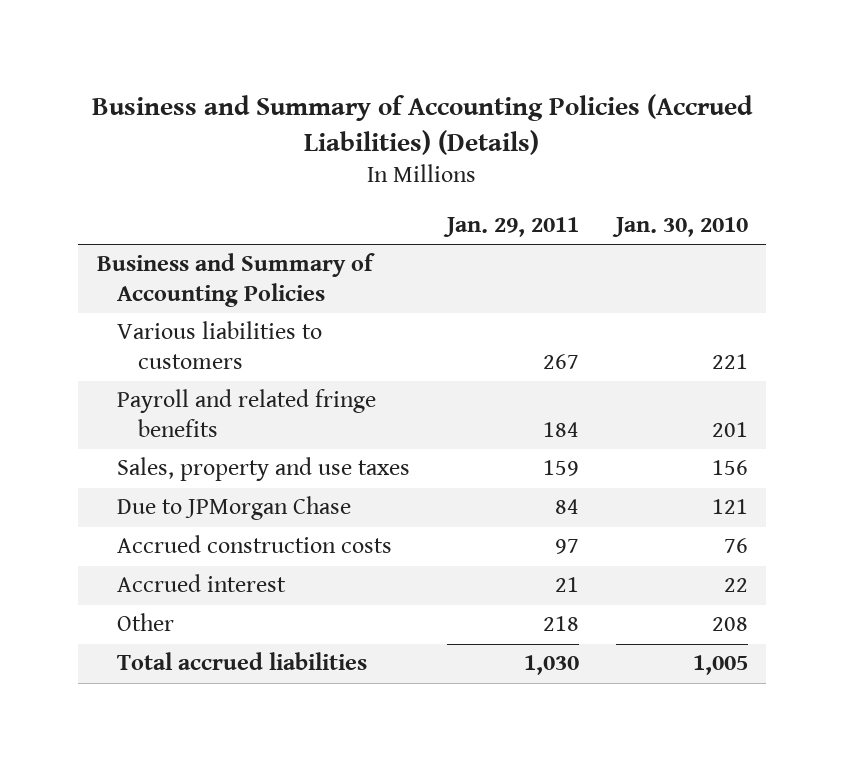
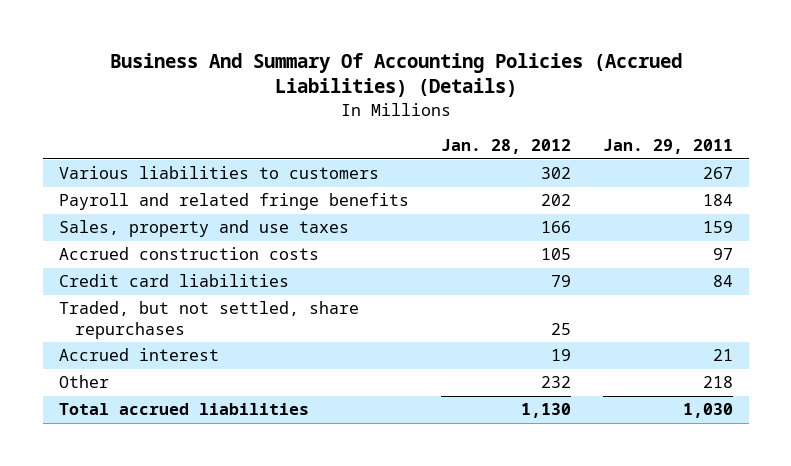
- Business and Summary of Accounting Policies (Accrued Liabilities) (Details)
+ Business And Summary Of Accounting Policies (Accrued Liabilities) (Details)
- | Jan. 29, 2011 | Jan. 30, 2010
+ | Jan. 28, 2012 | Jan. 29, 2011
- Business and Summary of Accounting Policies
- Due to JPMorgan Chase | 84 | 121
+ Credit card liabilities | 79 | 84
+ Traded, but not settled, share repurchases | 25 |

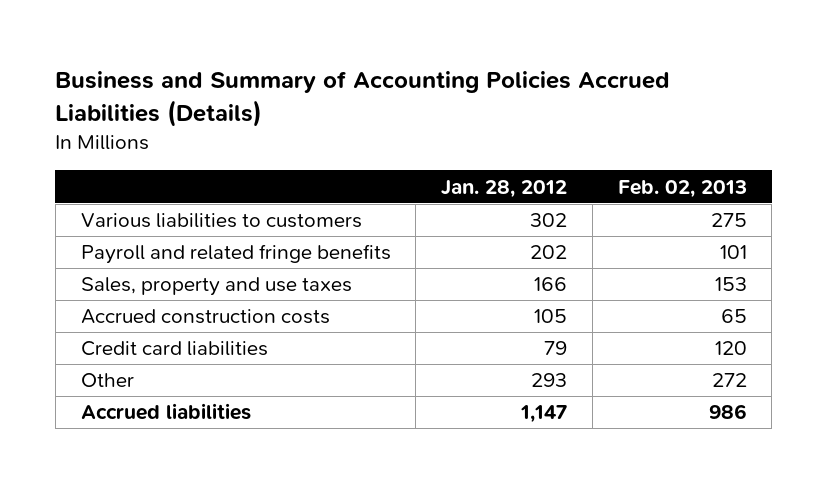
- Business And Summary Of Accounting Policies (Accrued Liabilities) (Details)
+ Business and Summary of Accounting Policies Accrued Liabilities (Details)
- | Jan. 28, 2012 | Jan. 29, 2011
+ | Jan. 28, 2012 | Feb. 02, 2013
- Traded, but not settled, share repurchases | 25 |
- Accrued interest | 19 | 21
- Other | 232 | 218
- Total accrued liabilities | 1,130 | 1,030
+ Other | 293 | 272
+ Accrued liabilities | 1,147 | 986

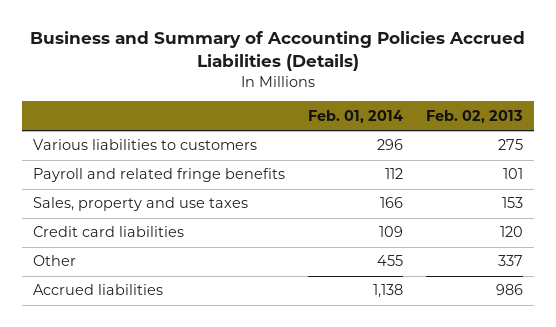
- | Jan. 28, 2012 | Feb. 02, 2013
+ | Feb. 01, 2014 | Feb. 02, 2013
- Accrued construction costs | 105 | 65
- Other | 293 | 272
+ Other | 455 | 337

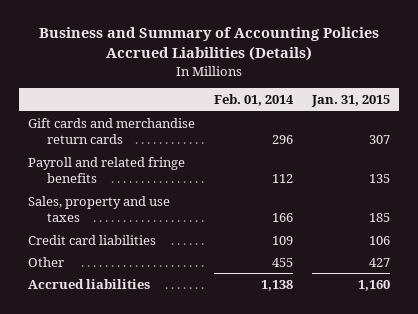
- | Feb. 01, 2014 | Feb. 02, 2013
+ | Feb. 01, 2014 | Jan. 31, 2015
- Various liabilities to customers | 296 | 275
+ Gift cards and merchandise return cards | 296 | 307

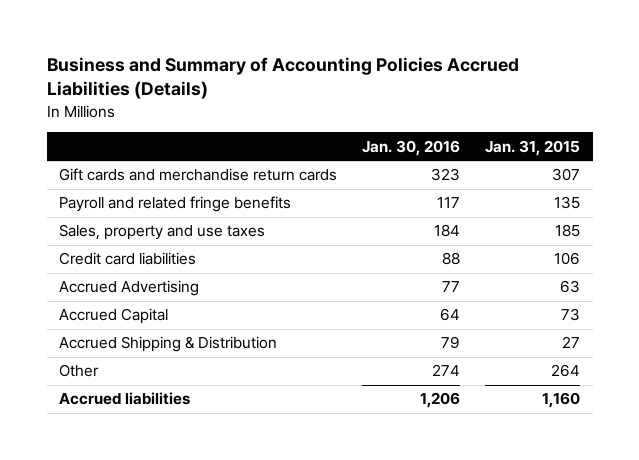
- | Feb. 01, 2014 | Jan. 31, 2015
+ | Jan. 30, 2016 | Jan. 31, 2015
- Other | 455 | 427
+ Accrued Advertising | 77 | 63
+ Accrued Capital | 64 | 73
+ Accrued Shipping & Distribution | 79 | 27
+ Other | 274 | 264

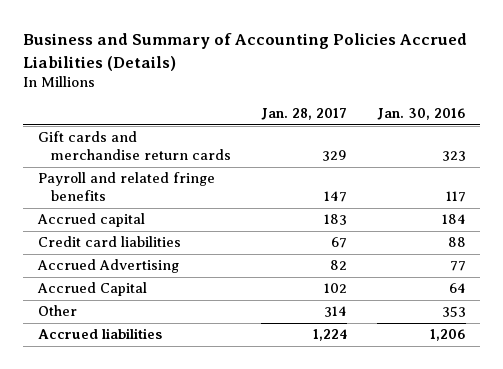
- | Jan. 30, 2016 | Jan. 31, 2015
+ | Jan. 28, 2017 | Jan. 30, 2016
- Sales, property and use taxes | 184 | 185
+ Accrued capital | 183 | 184
- Accrued Shipping & Distribution | 79 | 27
- Other | 274 | 264
+ Other | 314 | 353

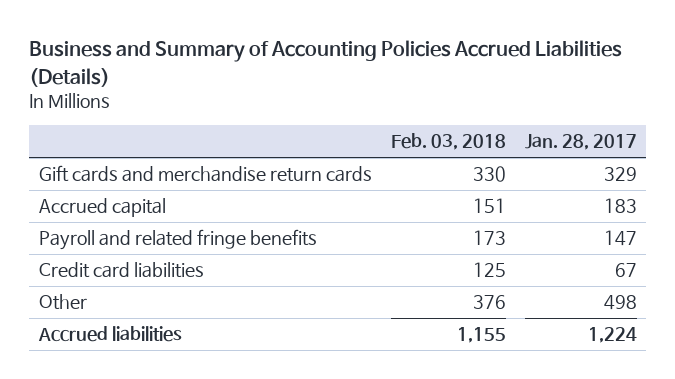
- | Jan. 28, 2017 | Jan. 30, 2016
+ | Feb. 03, 2018 | Jan. 28, 2017
moved down: Payroll and related fringe benefits | 173 | 147
- Accrued Advertising | 82 | 77
- Accrued Capital | 102 | 64
- Other | 314 | 353
+ Other | 376 | 498

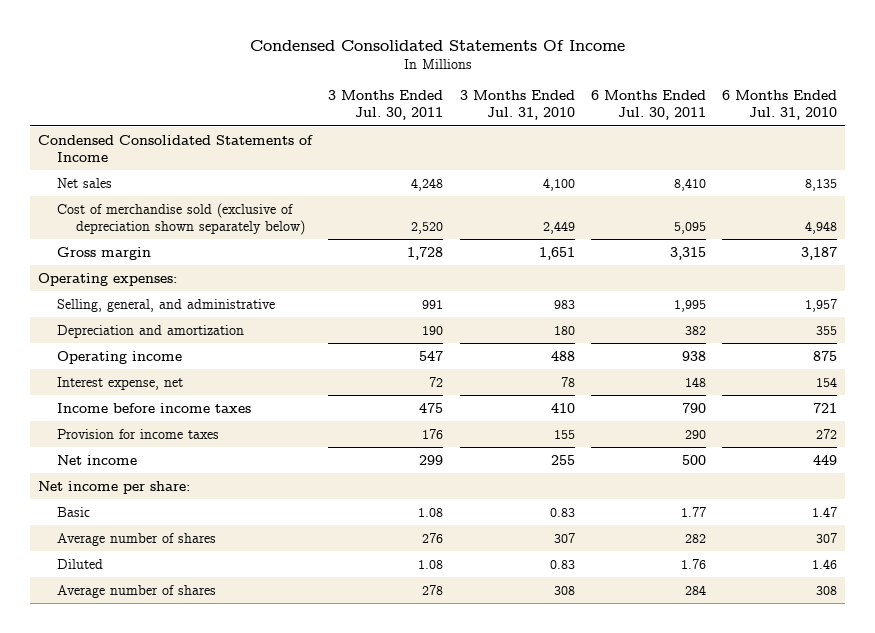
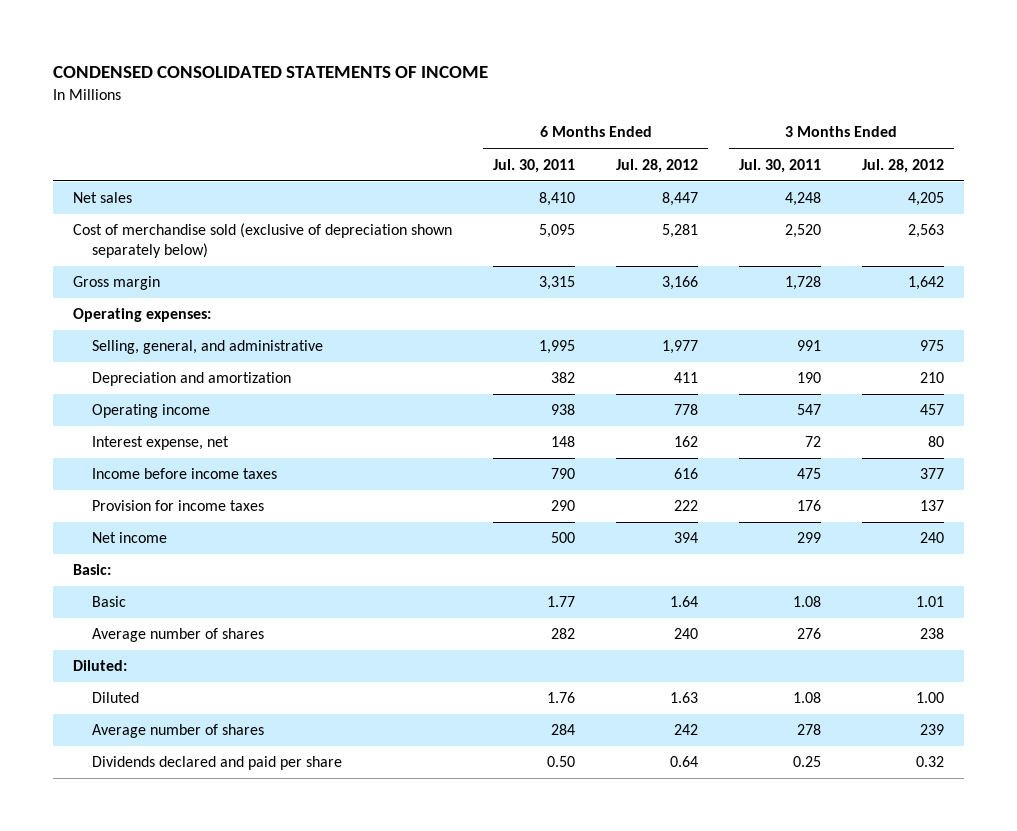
- Condensed Consolidated Statements Of Income
+ CONDENSED CONSOLIDATED STATEMENTS OF INCOME
- | 3 Months Ended Jul. 30, 2011 | 3 Months Ended Jul. 31, 2010 | 6 Months Ended Jul. 30, 2011 | 6 Months Ended Jul. 31, 2010
+ | 6 Months Ended Jul. 30, 2011 | 6 Months Ended Jul. 28, 2012 | 3 Months Ended Jul. 30, 2011 | 3 Months Ended Jul. 28, 2012
- Condensed Consolidated Statements of Income
- Net income per share:
+ Basic:
+ Diluted:
+ Dividends declared and paid per share | 0.50 | 0.64 | 0.25 | 0.32

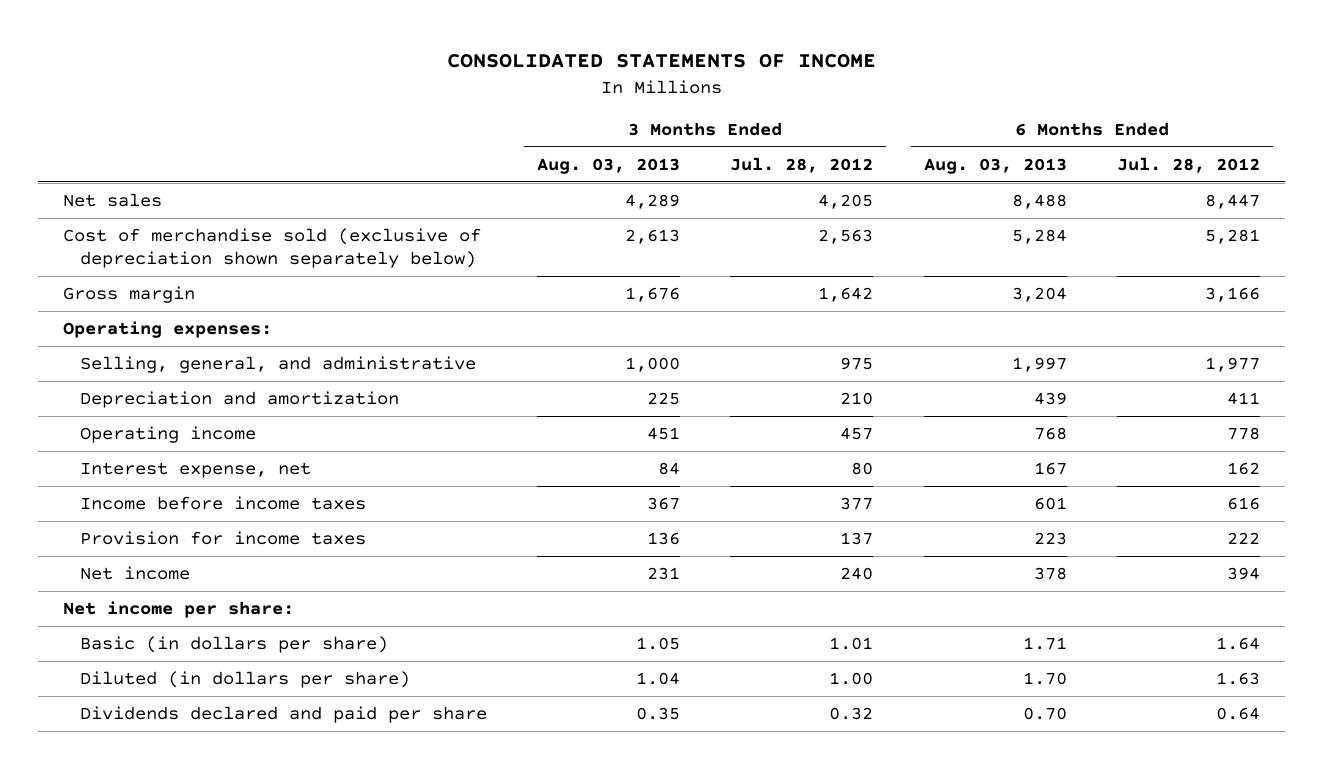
- CONDENSED CONSOLIDATED STATEMENTS OF INCOME
+ CONSOLIDATED STATEMENTS OF INCOME
- | 6 Months Ended Jul. 30, 2011 | 6 Months Ended Jul. 28, 2012 | 3 Months Ended Jul. 30, 2011 | 3 Months Ended Jul. 28, 2012
+ | 3 Months Ended Aug. 03, 2013 | 3 Months Ended Jul. 28, 2012 | 6 Months Ended Aug. 03, 2013 | 6 Months Ended Jul. 28, 2012
- Basic:
- Basic | 1.77 | 1.64 | 1.08 | 1.01
- Average number of shares | 282 | 240 | 276 | 238
- Diluted:
- Diluted | 1.76 | 1.63 | 1.08 | 1.00
- Average number of shares | 284 | 242 | 278 | 239
+ Net income per share:
+ Basic (in dollars per share) | 1.05 | 1.01 | 1.71 | 1.64
+ Diluted (in dollars per share) | 1.04 | 1.00 | 1.70 | 1.63

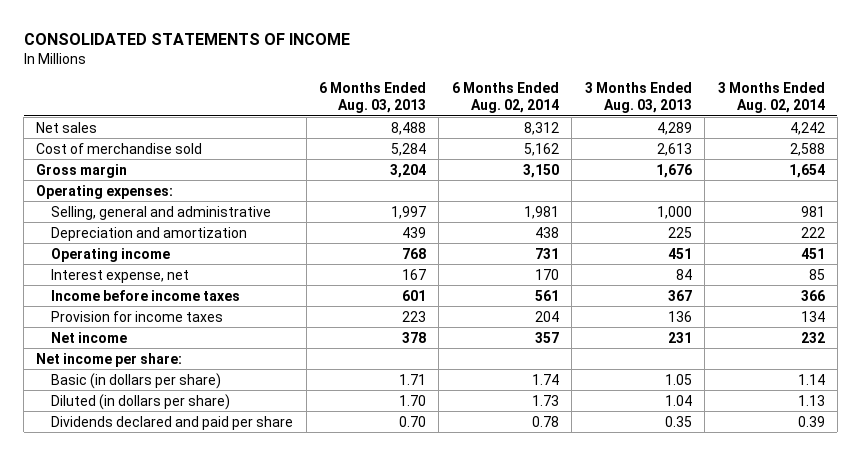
- | 3 Months Ended Aug. 03, 2013 | 3 Months Ended Jul. 28, 2012 | 6 Months Ended Aug. 03, 2013 | 6 Months Ended Jul. 28, 2012
+ | 6 Months Ended Aug. 03, 2013 | 6 Months Ended Aug. 02, 2014 | 3 Months Ended Aug. 03, 2013 | 3 Months Ended Aug. 02, 2014
- Cost of merchandise sold (exclusive of depreciation shown separately below) | 2,613 | 2,563 | 5,284 | 5,281
+ Cost of merchandise sold | 5,284 | 5,162 | 2,613 | 2,588
- Selling, general, and administrative | 1,000 | 975 | 1,997 | 1,977
+ Selling, general and administrative | 1,997 | 1,981 | 1,000 | 981

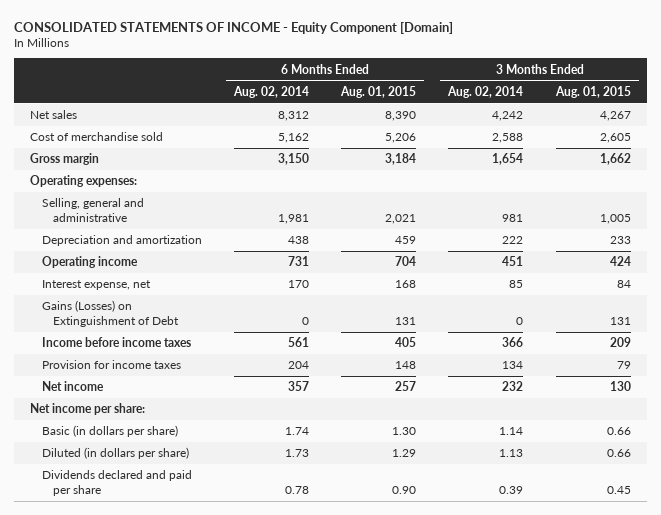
- CONSOLIDATED STATEMENTS OF INCOME
+ CONSOLIDATED STATEMENTS OF INCOME - Equity Component [Domain]
- | 6 Months Ended Aug. 03, 2013 | 6 Months Ended Aug. 02, 2014 | 3 Months Ended Aug. 03, 2013 | 3 Months Ended Aug. 02, 2014
+ | 6 Months Ended Aug. 02, 2014 | 6 Months Ended Aug. 01, 2015 | 3 Months Ended Aug. 02, 2014 | 3 Months Ended Aug. 01, 2015
+ Gains (Losses) on Extinguishment of Debt | 0 | 131 | 0 | 131

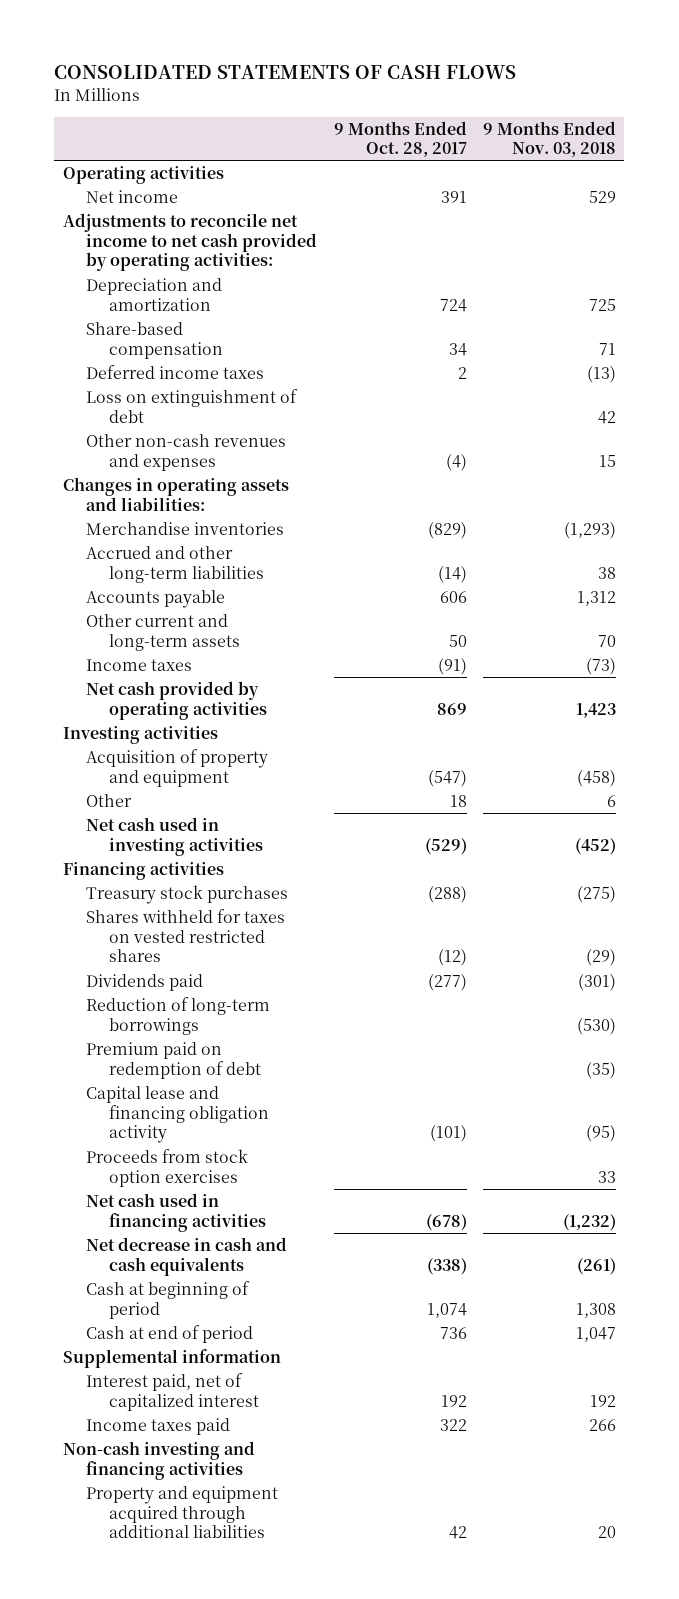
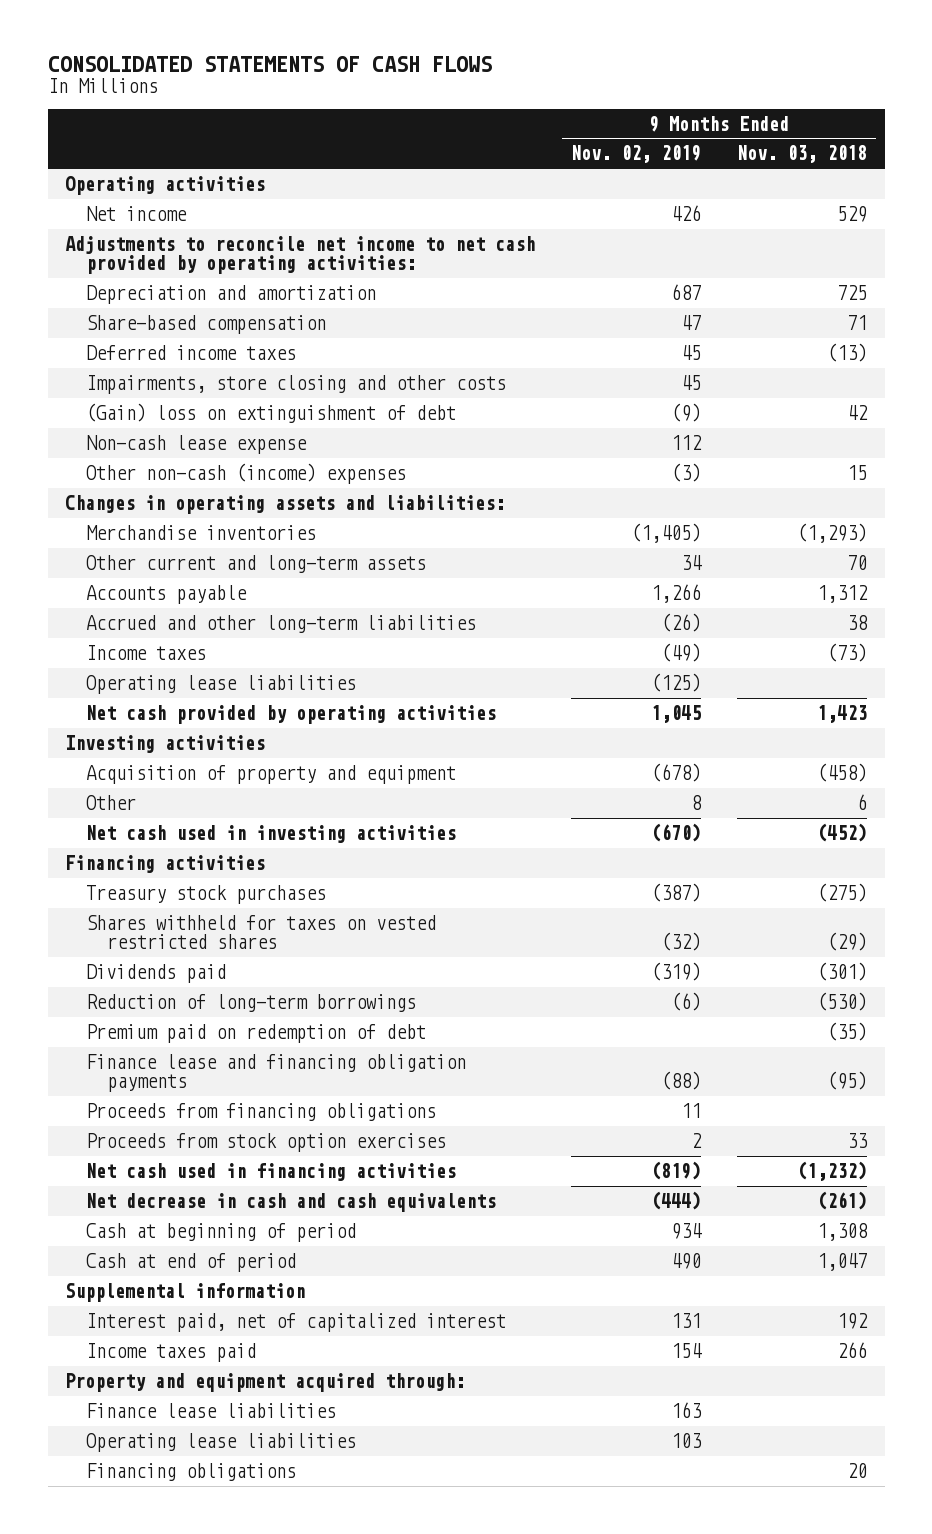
- | 9 Months Ended Oct. 28, 2017 | 9 Months Ended Nov. 03, 2018
+ | 9 Months Ended Nov. 02, 2019 | 9 Months Ended Nov. 03, 2018
- Loss on extinguishment of debt | | 42
- Other non-cash revenues and expenses | (4) | 15
+ Impairments, store closing and other costs | 45 |
+ (Gain) loss on extinguishment of debt | (9) | 42
+ Non-cash lease expense | 112 |
+ Other non-cash (income) expenses | (3) | 15
moved down: Accounts payable | 1,266 | 1,312
moved down: Accrued and other long-term liabilities | (26) | 38
+ Operating lease liabilities | (125) |
- Capital lease and financing obligation activity | (101) | (95)
+ Finance lease and financing obligation payments | (88) | (95)
+ Proceeds from financing obligations | 11 |
- Non-cash investing and financing activities
- Property and equipment acquired through additional liabilities | 42 | 20
+ Property and equipment acquired through:
+ Finance lease liabilities | 163 |
+ Operating lease liabilities | 103 |
+ Financing obligations | | 20

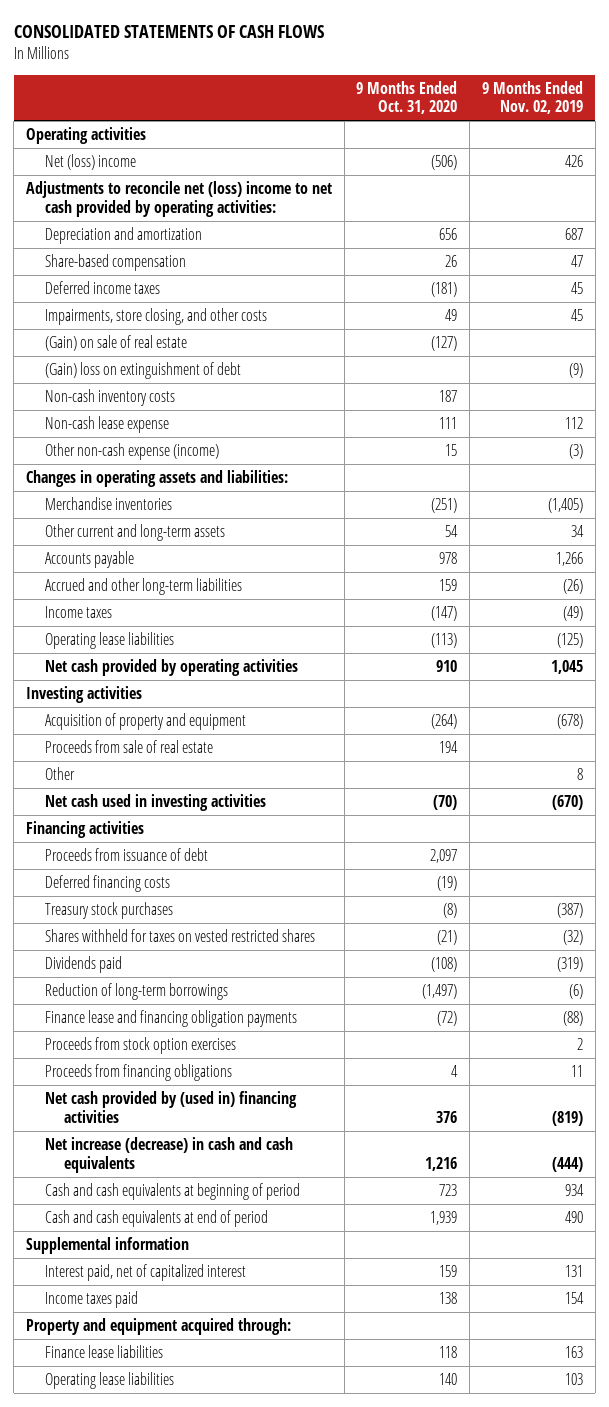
- | 9 Months Ended Nov. 02, 2019 | 9 Months Ended Nov. 03, 2018
+ | 9 Months Ended Oct. 31, 2020 | 9 Months Ended Nov. 02, 2019
- Net income | 426 | 529
- Adjustments to reconcile net income to net cash provided by operating activities:
+ Net (loss) income | (506) | 426
+ Adjustments to reconcile net (loss) income to net cash provided by operating activities:
- Impairments, store closing and other costs | 45 |
+ Impairments, store closing, and other costs | 49 | 45
+ (Gain) on sale of real estate | (127) |
+ Non-cash inventory costs | 187 |
- Other non-cash (income) expenses | (3) | 15
+ Other non-cash expense (income) | 15 | (3)
+ Proceeds from sale of real estate | 194 |
+ Proceeds from issuance of debt | 2,097 |
+ Deferred financing costs | (19) |
- Premium paid on redemption of debt | | (35)
- Net cash used in financing activities | (819) | (1,232)
- Net decrease in cash and cash equivalents | (444) | (261)
- Cash at beginning of period | 934 | 1,308
- Cash at end of period | 490 | 1,047
moved down: Proceeds from financing obligations | 4 | 11
+ Net cash provided by (used in) financing activities | 376 | (819)
+ Net increase (decrease) in cash and cash equivalents | 1,216 | (444)
+ Cash and cash equivalents at beginning of period | 723 | 934
+ Cash and cash equivalents at end of period | 1,939 | 490
- Financing obligations | | 20

